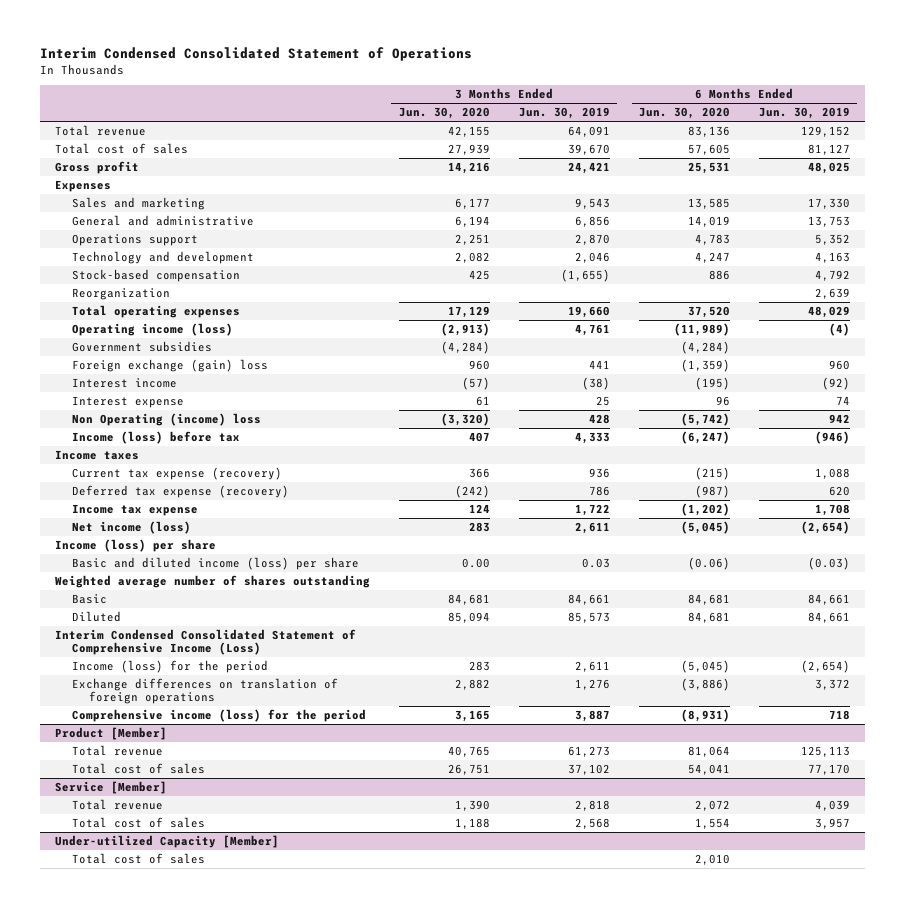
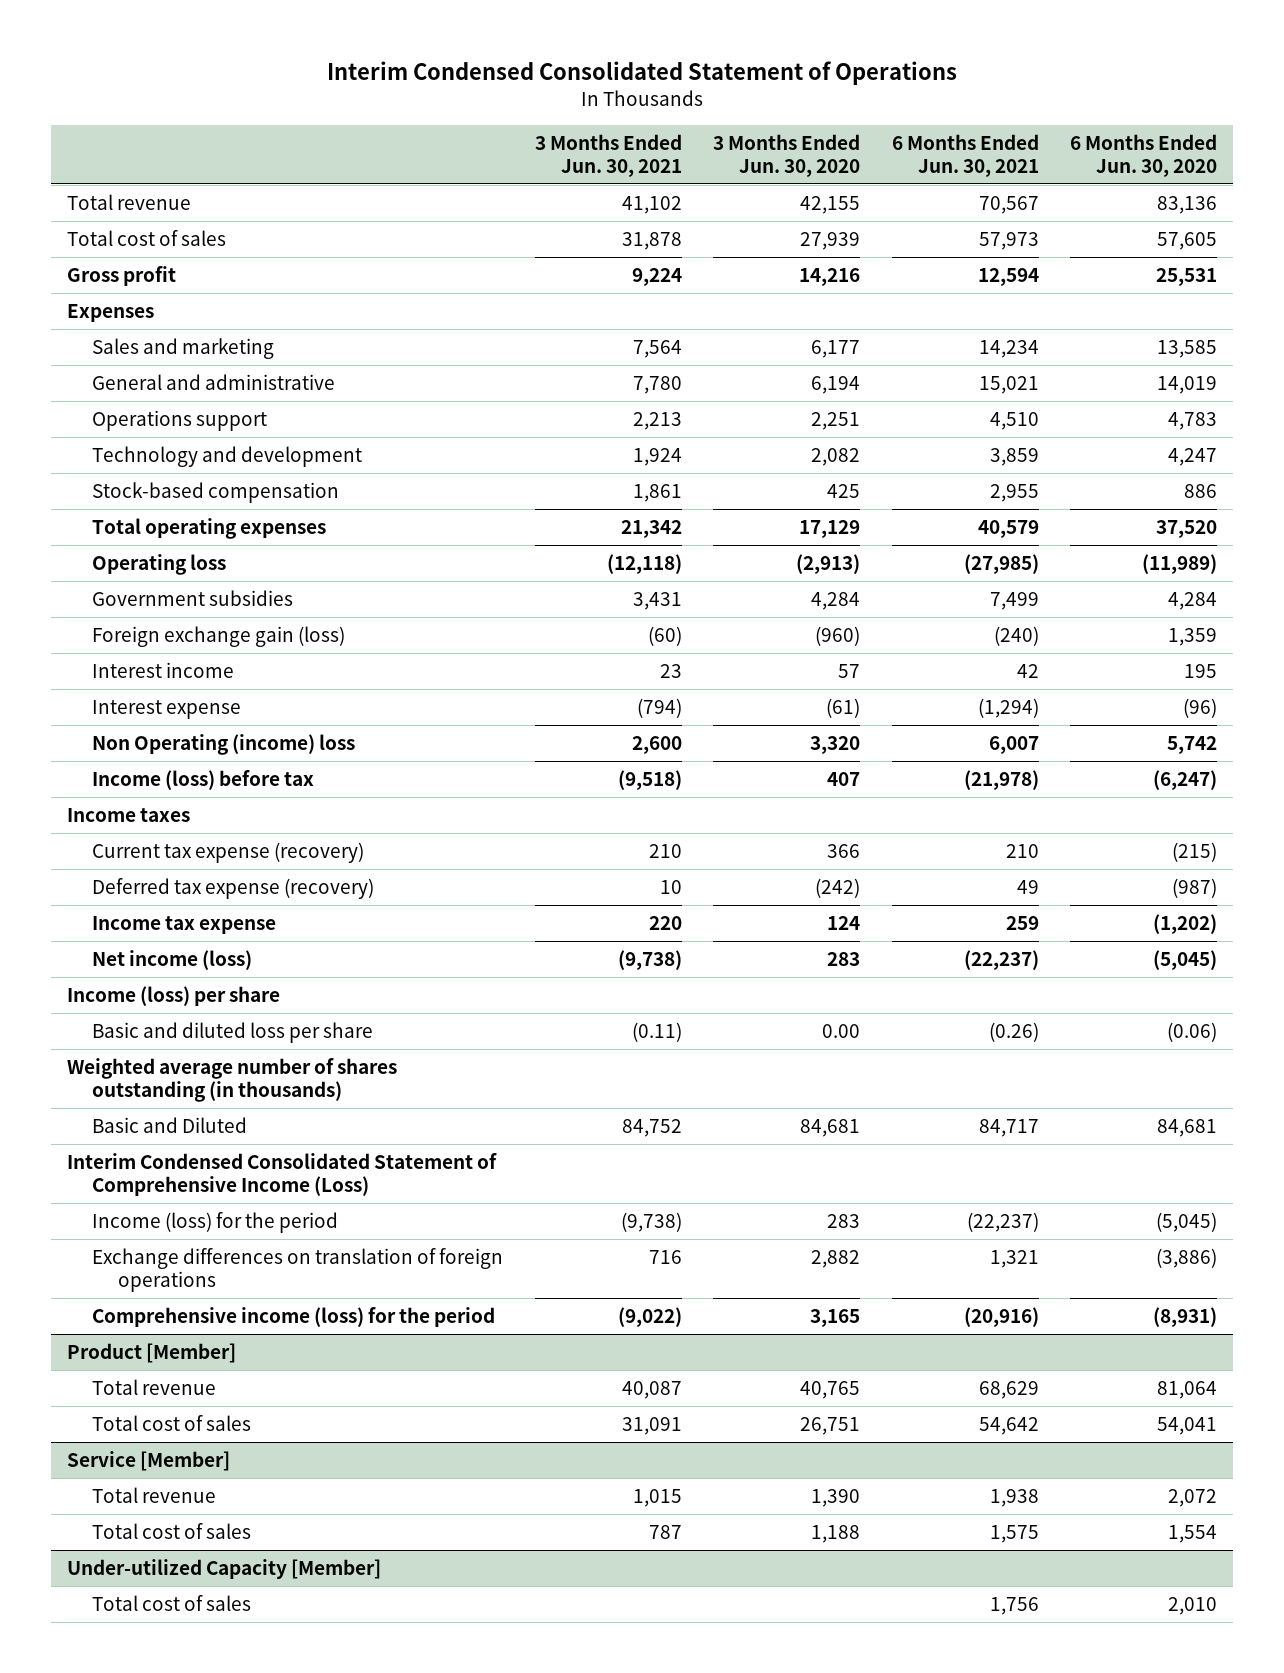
- | 3 Months Ended Jun. 30, 2020 | 3 Months Ended Jun. 30, 2019 | 6 Months Ended Jun. 30, 2020 | 6 Months Ended Jun. 30, 2019
+ | 3 Months Ended Jun. 30, 2021 | 3 Months Ended Jun. 30, 2020 | 6 Months Ended Jun. 30, 2021 | 6 Months Ended Jun. 30, 2020
- Reorganization | | | | 2,639
- Operating income (loss) | (2,913) | 4,761 | (11,989) | (4)
- Government subsidies | (4,284) | | (4,284) |
- Foreign exchange (gain) loss | 960 | 441 | (1,359) | 960
- Interest income | (57) | (38) | (195) | (92)
- Interest expense | 61 | 25 | 96 | 74
- Non Operating (income) loss | (3,320) | 428 | (5,742) | 942
+ Operating loss | (12,118) | (2,913) | (27,985) | (11,989)
+ Government subsidies | 3,431 | 4,284 | 7,499 | 4,284
+ Foreign exchange gain (loss) | (60) | (960) | (240) | 1,359
+ Interest income | 23 | 57 | 42 | 195
+ Interest expense | (794) | (61) | (1,294) | (96)
+ Non Operating (income) loss | 2,600 | 3,320 | 6,007 | 5,742
- Basic and diluted income (loss) per share | 0.00 | 0.03 | (0.06) | (0.03)
- Weighted average number of shares outstanding
- Basic | 84,681 | 84,661 | 84,681 | 84,661
- Diluted | 85,094 | 85,573 | 84,681 | 84,661
+ Basic and diluted loss per share | (0.11) | 0.00 | (0.26) | (0.06)
+ Weighted average number of shares outstanding (in thousands)
+ Basic and Diluted | 84,752 | 84,681 | 84,717 | 84,681

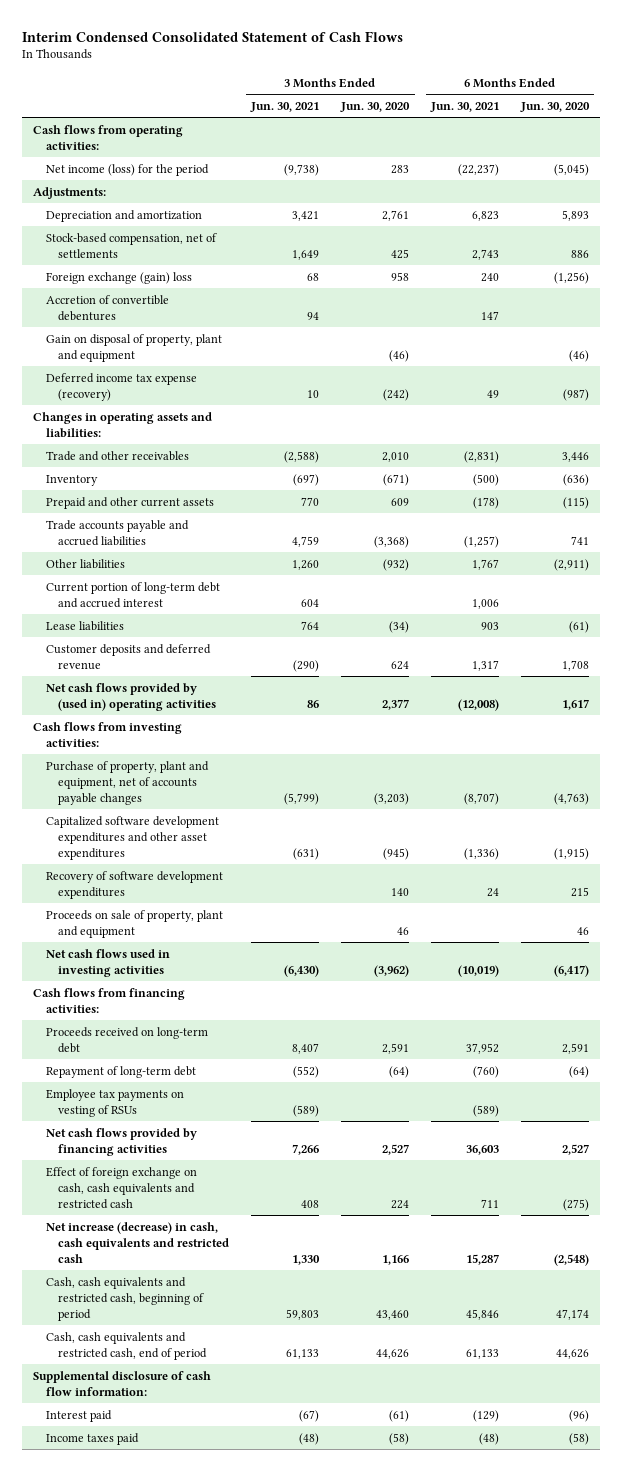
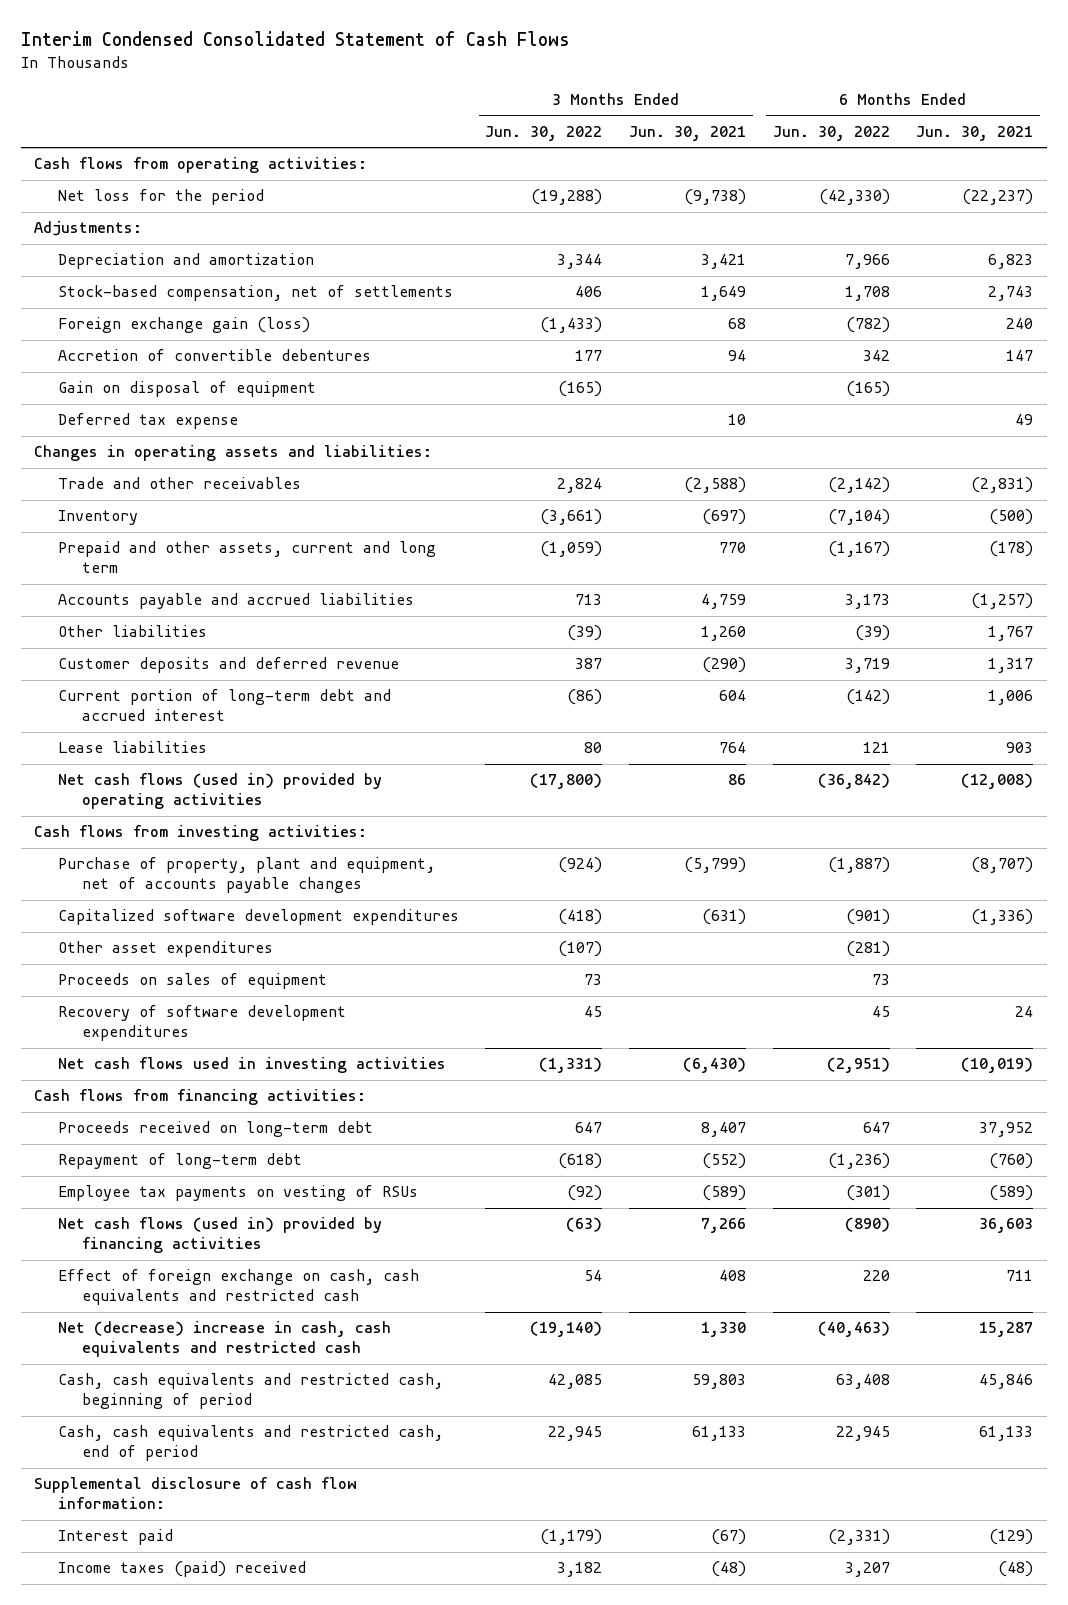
- | 3 Months Ended Jun. 30, 2021 | 3 Months Ended Jun. 30, 2020 | 6 Months Ended Jun. 30, 2021 | 6 Months Ended Jun. 30, 2020
+ | 3 Months Ended Jun. 30, 2022 | 3 Months Ended Jun. 30, 2021 | 6 Months Ended Jun. 30, 2022 | 6 Months Ended Jun. 30, 2021
- Net income (loss) for the period | (9,738) | 283 | (22,237) | (5,045)
+ Net loss for the period | (19,288) | (9,738) | (42,330) | (22,237)
- Foreign exchange (gain) loss | 68 | 958 | 240 | (1,256)
+ Foreign exchange gain (loss) | (1,433) | 68 | (782) | 240
- Gain on disposal of property, plant and equipment | | (46) | | (46)
- Deferred income tax expense (recovery) | 10 | (242) | 49 | (987)
+ Gain on disposal of equipment | (165) | | (165) |
+ Deferred tax expense | | 10 | | 49
- Prepaid and other current assets | 770 | 609 | (178) | (115)
- Trade accounts payable and accrued liabilities | 4,759 | (3,368) | (1,257) | 741
+ Prepaid and other assets, current and long term | (1,059) | 770 | (1,167) | (178)
+ Accounts payable and accrued liabilities | 713 | 4,759 | 3,173 | (1,257)
moved up: Customer deposits and deferred revenue | 387 | (290) | 3,719 | 1,317
- Net cash flows provided by (used in) operating activities | 86 | 2,377 | (12,008) | 1,617
+ Net cash flows (used in) provided by operating activities | (17,800) | 86 | (36,842) | (12,008)
- Capitalized software development expenditures and other asset expenditures | (631) | (945) | (1,336) | (1,915)
+ Capitalized software development expenditures | (418) | (631) | (901) | (1,336)
+ Other asset expenditures | (107) | | (281) |
+ Proceeds on sales of equipment | 73 | | 73 |
- Proceeds on sale of property, plant and equipment | | 46 | | 46
- Net cash flows provided by financing activities | 7,266 | 2,527 | 36,603 | 2,527
+ Net cash flows (used in) provided by financing activities | (63) | 7,266 | (890) | 36,603
- Net increase (decrease) in cash, cash equivalents and restricted cash | 1,330 | 1,166 | 15,287 | (2,548)
+ Net (decrease) increase in cash, cash equivalents and restricted cash | (19,140) | 1,330 | (40,463) | 15,287
- Income taxes paid | (48) | (58) | (48) | (58)
+ Income taxes (paid) received | 3,182 | (48) | 3,207 | (48)

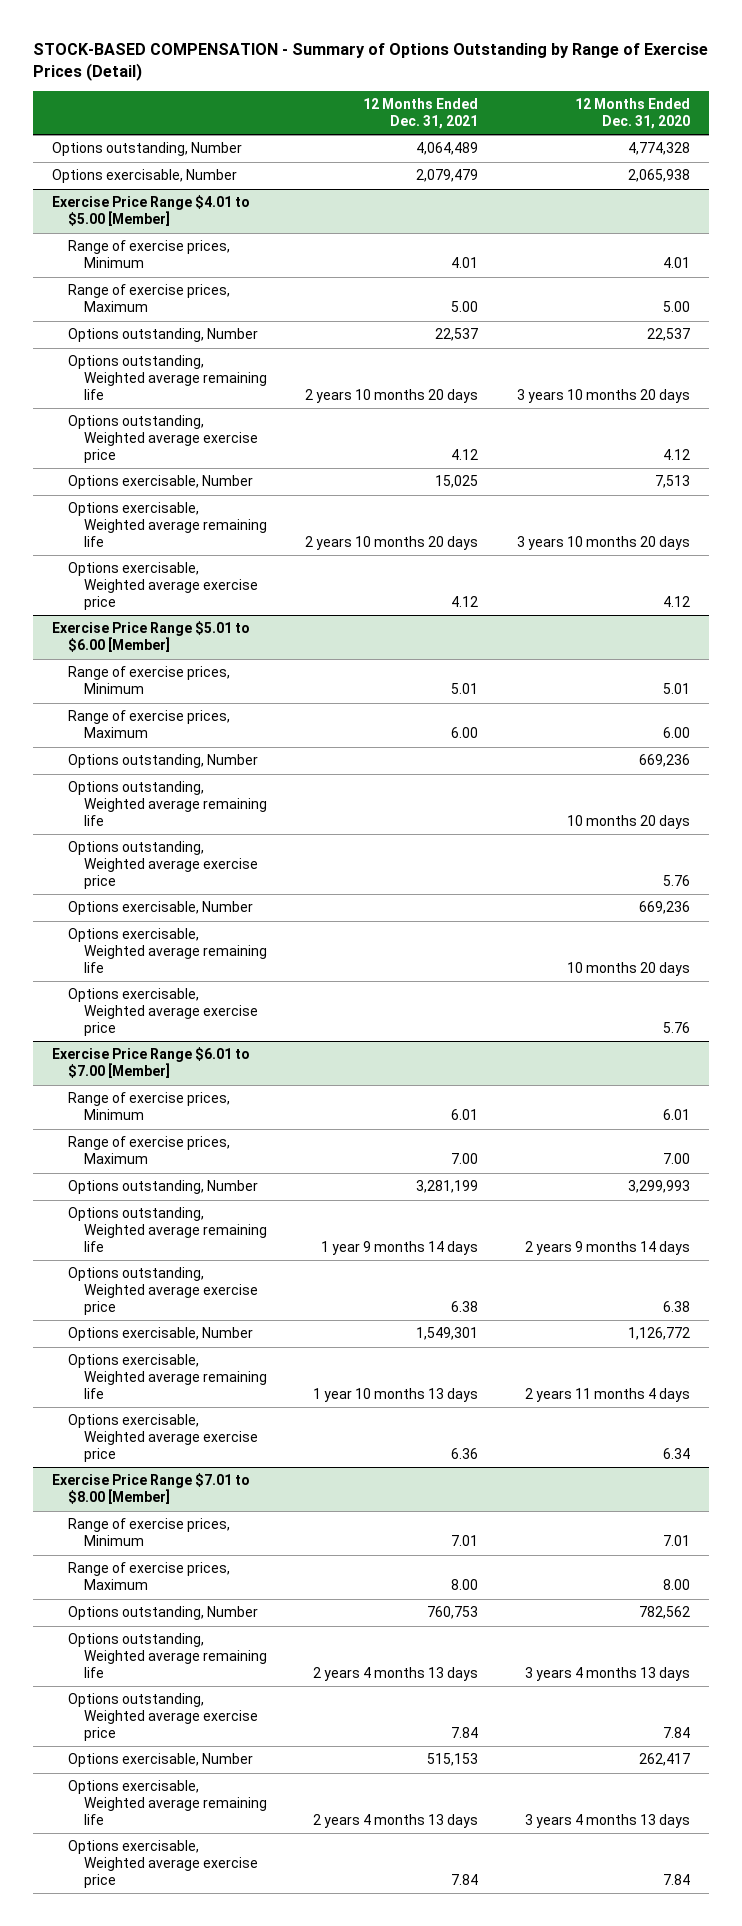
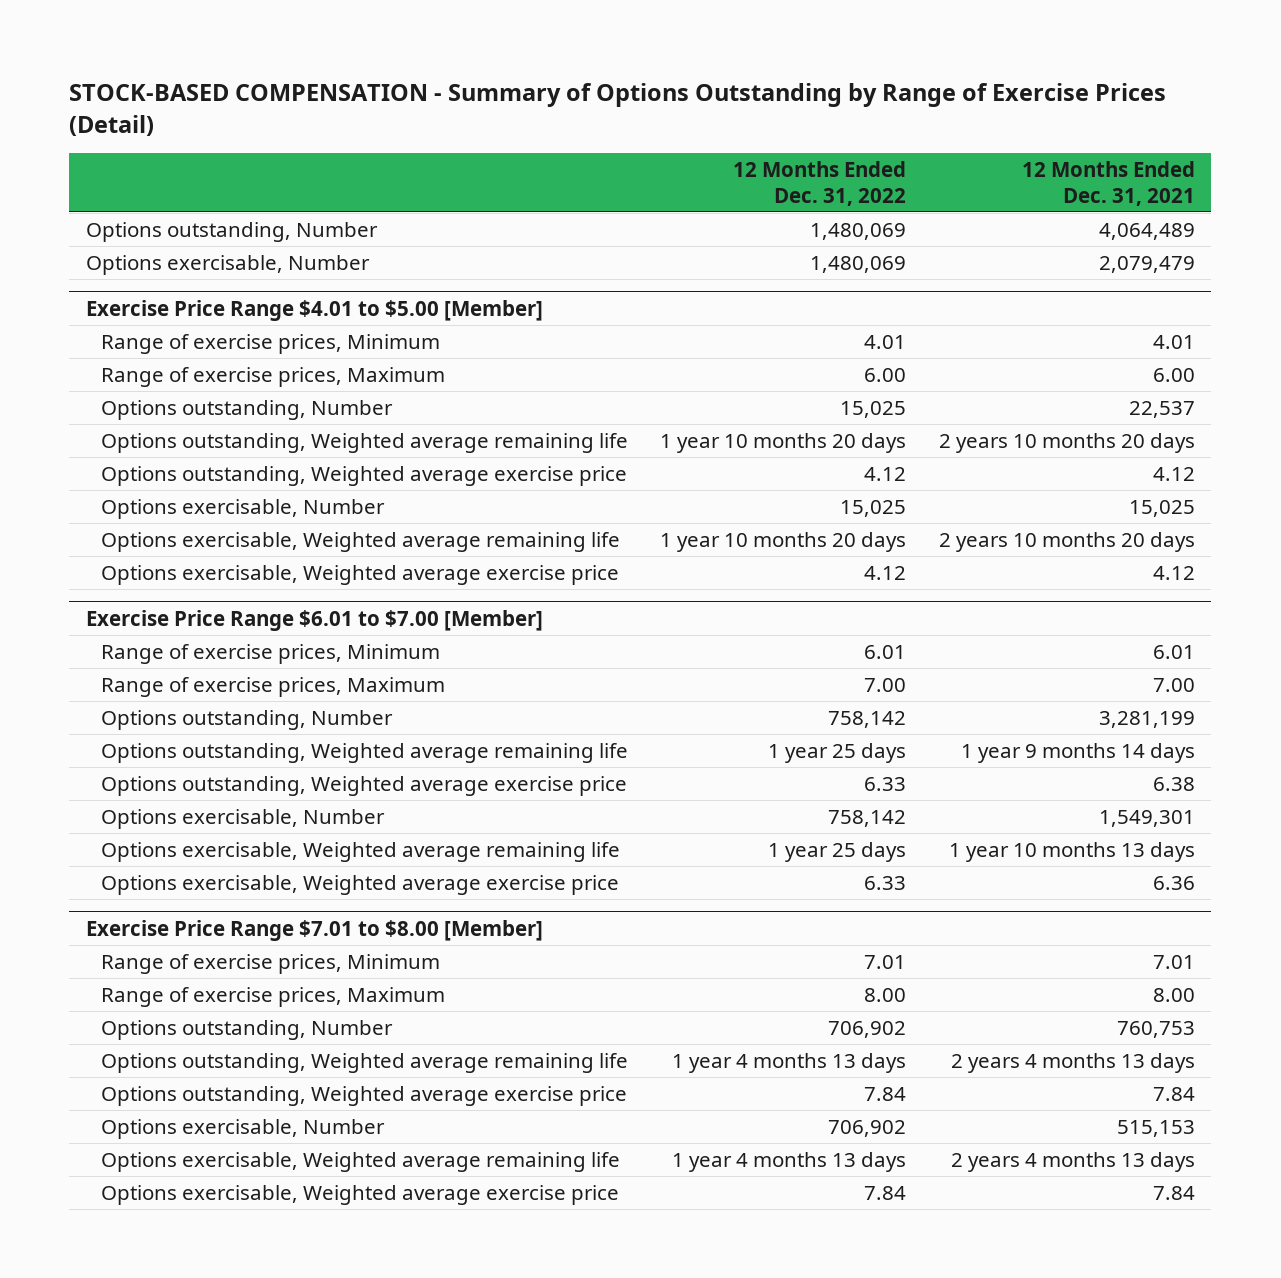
- | 12 Months Ended Dec. 31, 2021 | 12 Months Ended Dec. 31, 2020
+ | 12 Months Ended Dec. 31, 2022 | 12 Months Ended Dec. 31, 2021
@ Exercise Price Range $4.01 to $5.00 [Member]
- Range of exercise prices, Maximum | 5.00 | 5.00
+ Range of exercise prices, Maximum | 6.00 | 6.00
- Exercise Price Range $5.01 to $6.00 [Member]
- Range of exercise prices, Minimum | 5.01 | 5.01
- Range of exercise prices, Maximum | 6.00 | 6.00
- Options outstanding, Number | | 669,236
- Options outstanding, Weighted average remaining life | | 10 months 20 days
- Options outstanding, Weighted average exercise price | | 5.76
- Options exercisable, Number | | 669,236
- Options exercisable, Weighted average remaining life | | 10 months 20 days
- Options exercisable, Weighted average exercise price | | 5.76

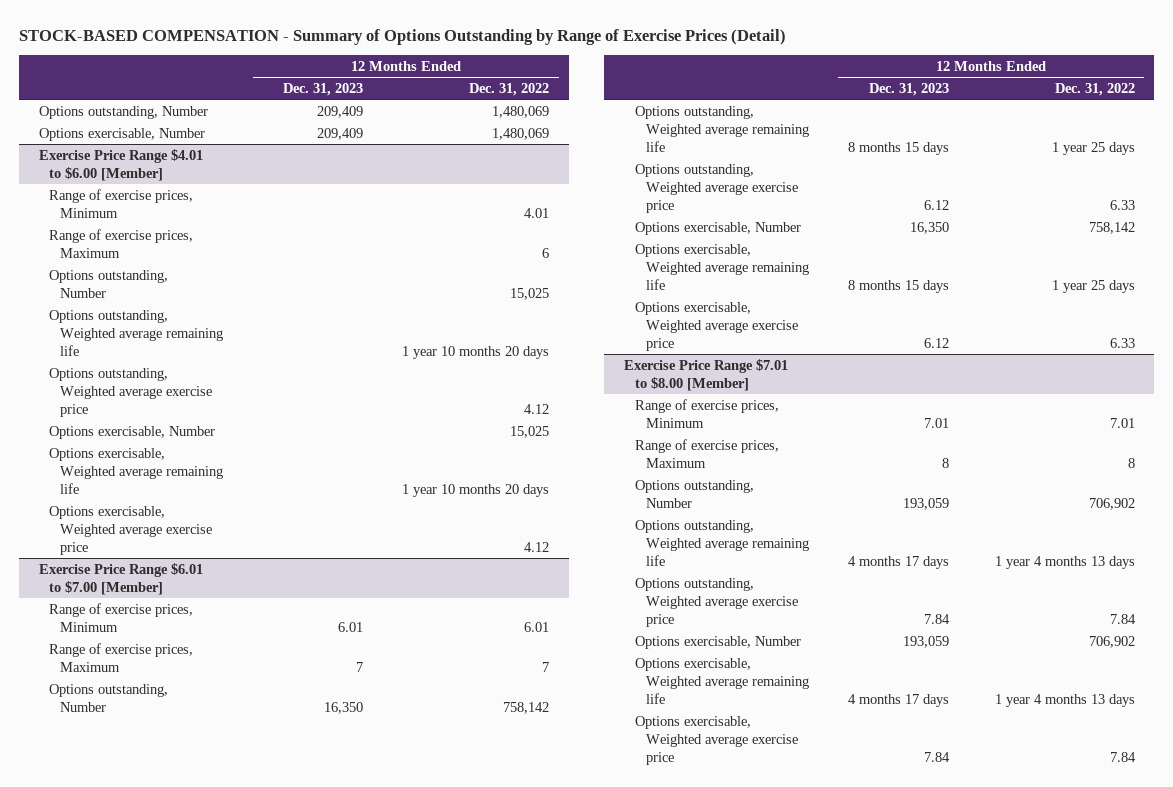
- | 12 Months Ended Dec. 31, 2022 | 12 Months Ended Dec. 31, 2021
+ | 12 Months Ended Dec. 31, 2023 | 12 Months Ended Dec. 31, 2022
- Exercise Price Range $4.01 to $5.00 [Member]
+ Exercise Price Range $4.01 to $6.00 [Member]
- Range of exercise prices, Maximum | 6.00 | 6.00
+ Range of exercise prices, Maximum | | 6
@ Exercise Price Range $6.01 to $7.00 [Member]
- Range of exercise prices, Maximum | 7.00 | 7.00
+ Range of exercise prices, Maximum | 7 | 7
@ Exercise Price Range $7.01 to $8.00 [Member]
- Range of exercise prices, Maximum | 8.00 | 8.00
+ Range of exercise prices, Maximum | 8 | 8

